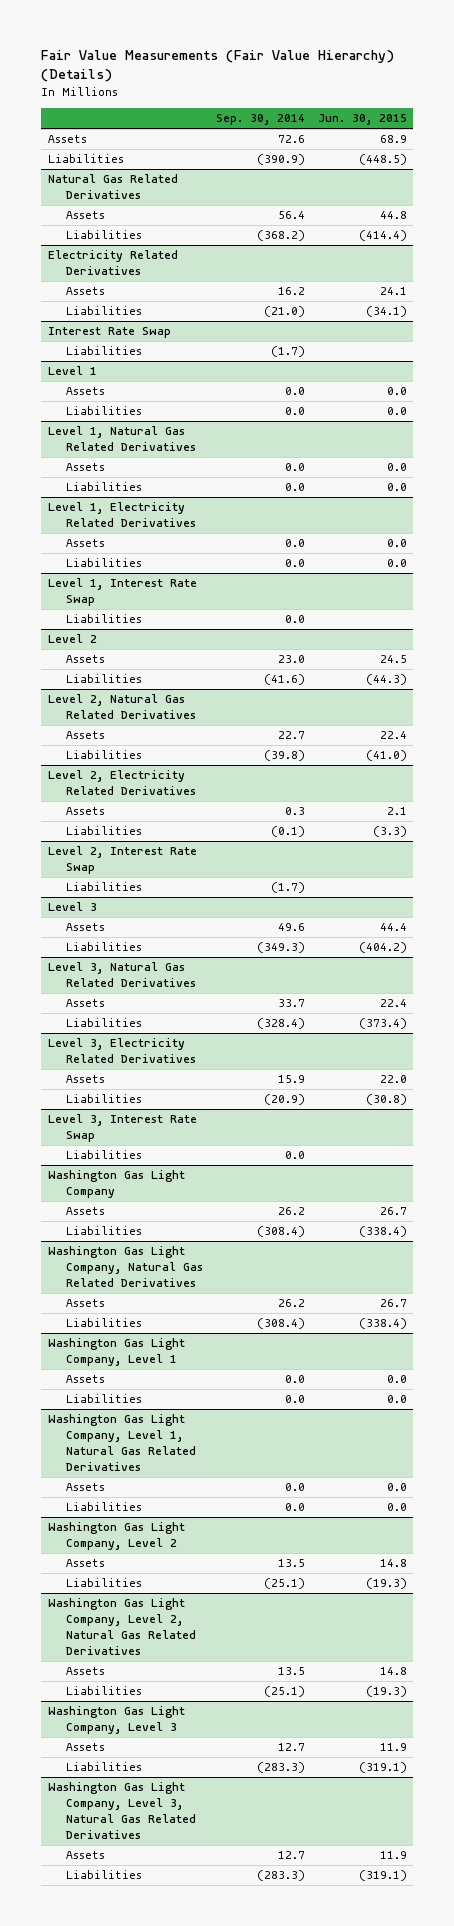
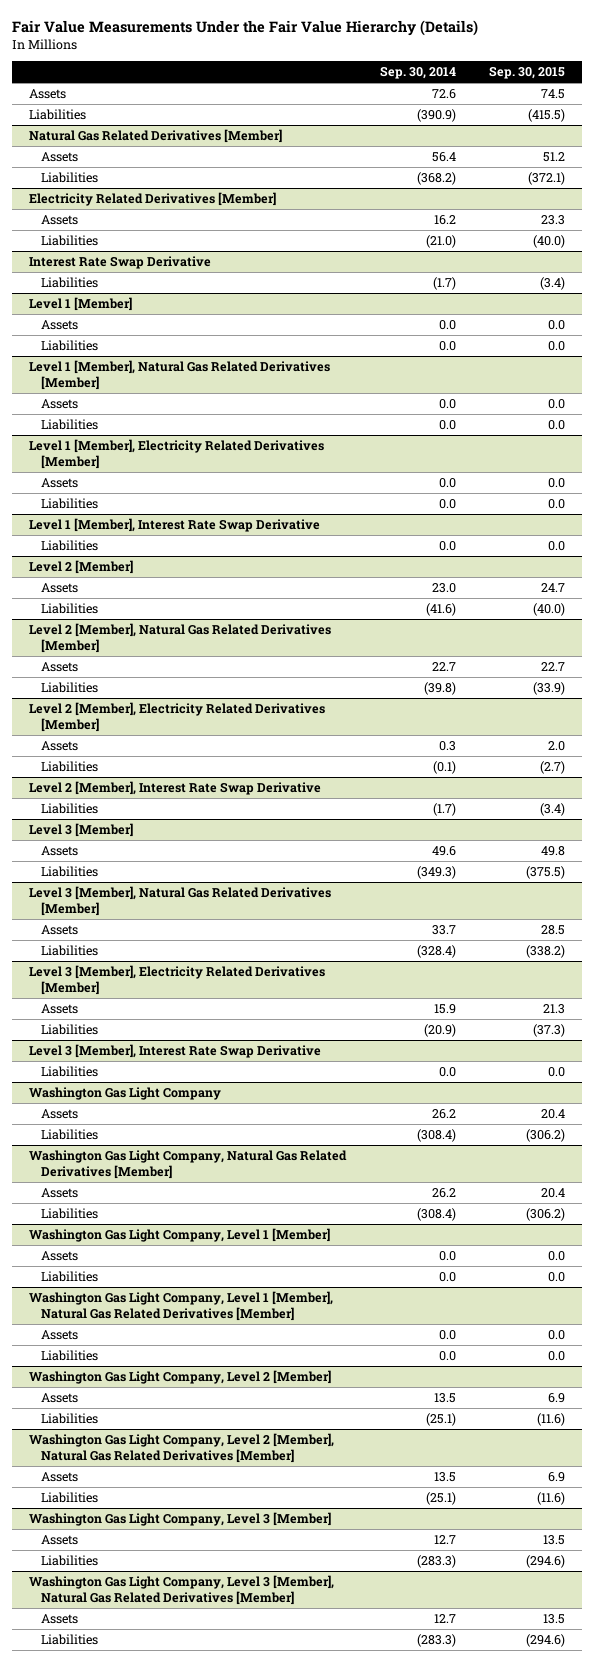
- Fair Value Measurements (Fair Value Hierarchy) (Details)
+ Fair Value Measurements Under the Fair Value Hierarchy (Details)
- | Sep. 30, 2014 | Jun. 30, 2015
+ | Sep. 30, 2014 | Sep. 30, 2015
- Natural Gas Related Derivatives
+ Natural Gas Related Derivatives [Member]
- Electricity Related Derivatives
+ Electricity Related Derivatives [Member]
- Interest Rate Swap
+ Interest Rate Swap Derivative
- Level 1
+ Level 1 [Member]
- Level 1, Natural Gas Related Derivatives
+ Level 1 [Member], Natural Gas Related Derivatives [Member]
- Level 1, Electricity Related Derivatives
+ Level 1 [Member], Electricity Related Derivatives [Member]
- Level 1, Interest Rate Swap
+ Level 1 [Member], Interest Rate Swap Derivative
- Level 2
+ Level 2 [Member]
- Level 2, Natural Gas Related Derivatives
+ Level 2 [Member], Natural Gas Related Derivatives [Member]
- Level 2, Electricity Related Derivatives
+ Level 2 [Member], Electricity Related Derivatives [Member]
- Level 2, Interest Rate Swap
+ Level 2 [Member], Interest Rate Swap Derivative
- Level 3
+ Level 3 [Member]
- Level 3, Natural Gas Related Derivatives
+ Level 3 [Member], Natural Gas Related Derivatives [Member]
- Level 3, Electricity Related Derivatives
+ Level 3 [Member], Electricity Related Derivatives [Member]
- Level 3, Interest Rate Swap
+ Level 3 [Member], Interest Rate Swap Derivative
- Washington Gas Light Company, Natural Gas Related Derivatives
+ Washington Gas Light Company, Natural Gas Related Derivatives [Member]
- Washington Gas Light Company, Level 1
+ Washington Gas Light Company, Level 1 [Member]
- Washington Gas Light Company, Level 1, Natural Gas Related Derivatives
+ Washington Gas Light Company, Level 1 [Member], Natural Gas Related Derivatives [Member]
- Washington Gas Light Company, Level 2
+ Washington Gas Light Company, Level 2 [Member]
- Washington Gas Light Company, Level 2, Natural Gas Related Derivatives
+ Washington Gas Light Company, Level 2 [Member], Natural Gas Related Derivatives [Member]
- Washington Gas Light Company, Level 3
+ Washington Gas Light Company, Level 3 [Member]
- Washington Gas Light Company, Level 3, Natural Gas Related Derivatives
+ Washington Gas Light Company, Level 3 [Member], Natural Gas Related Derivatives [Member]

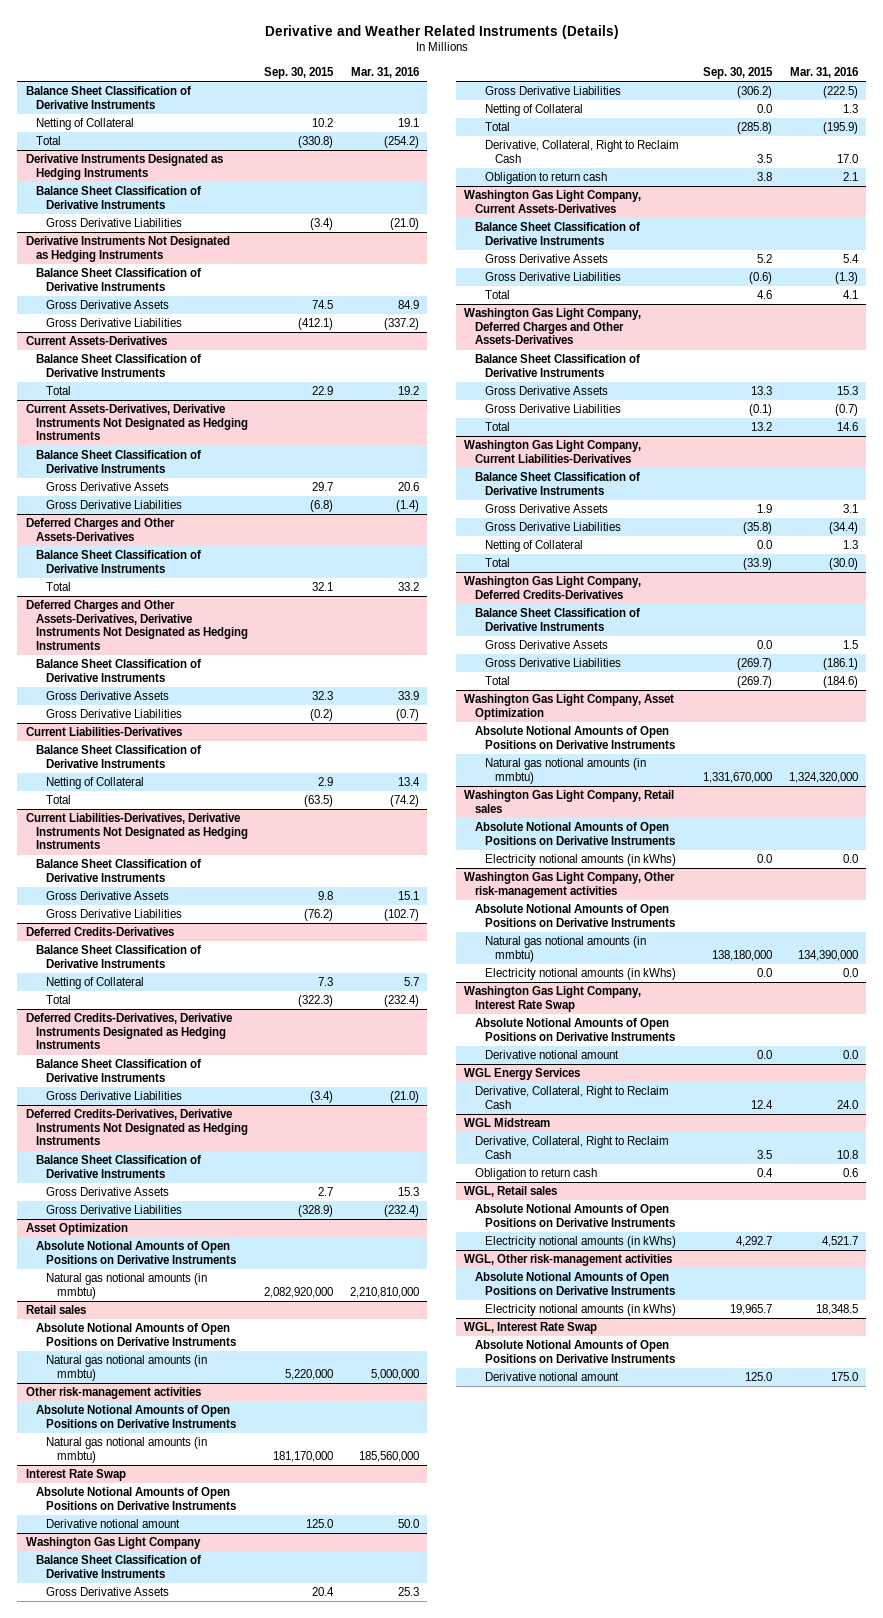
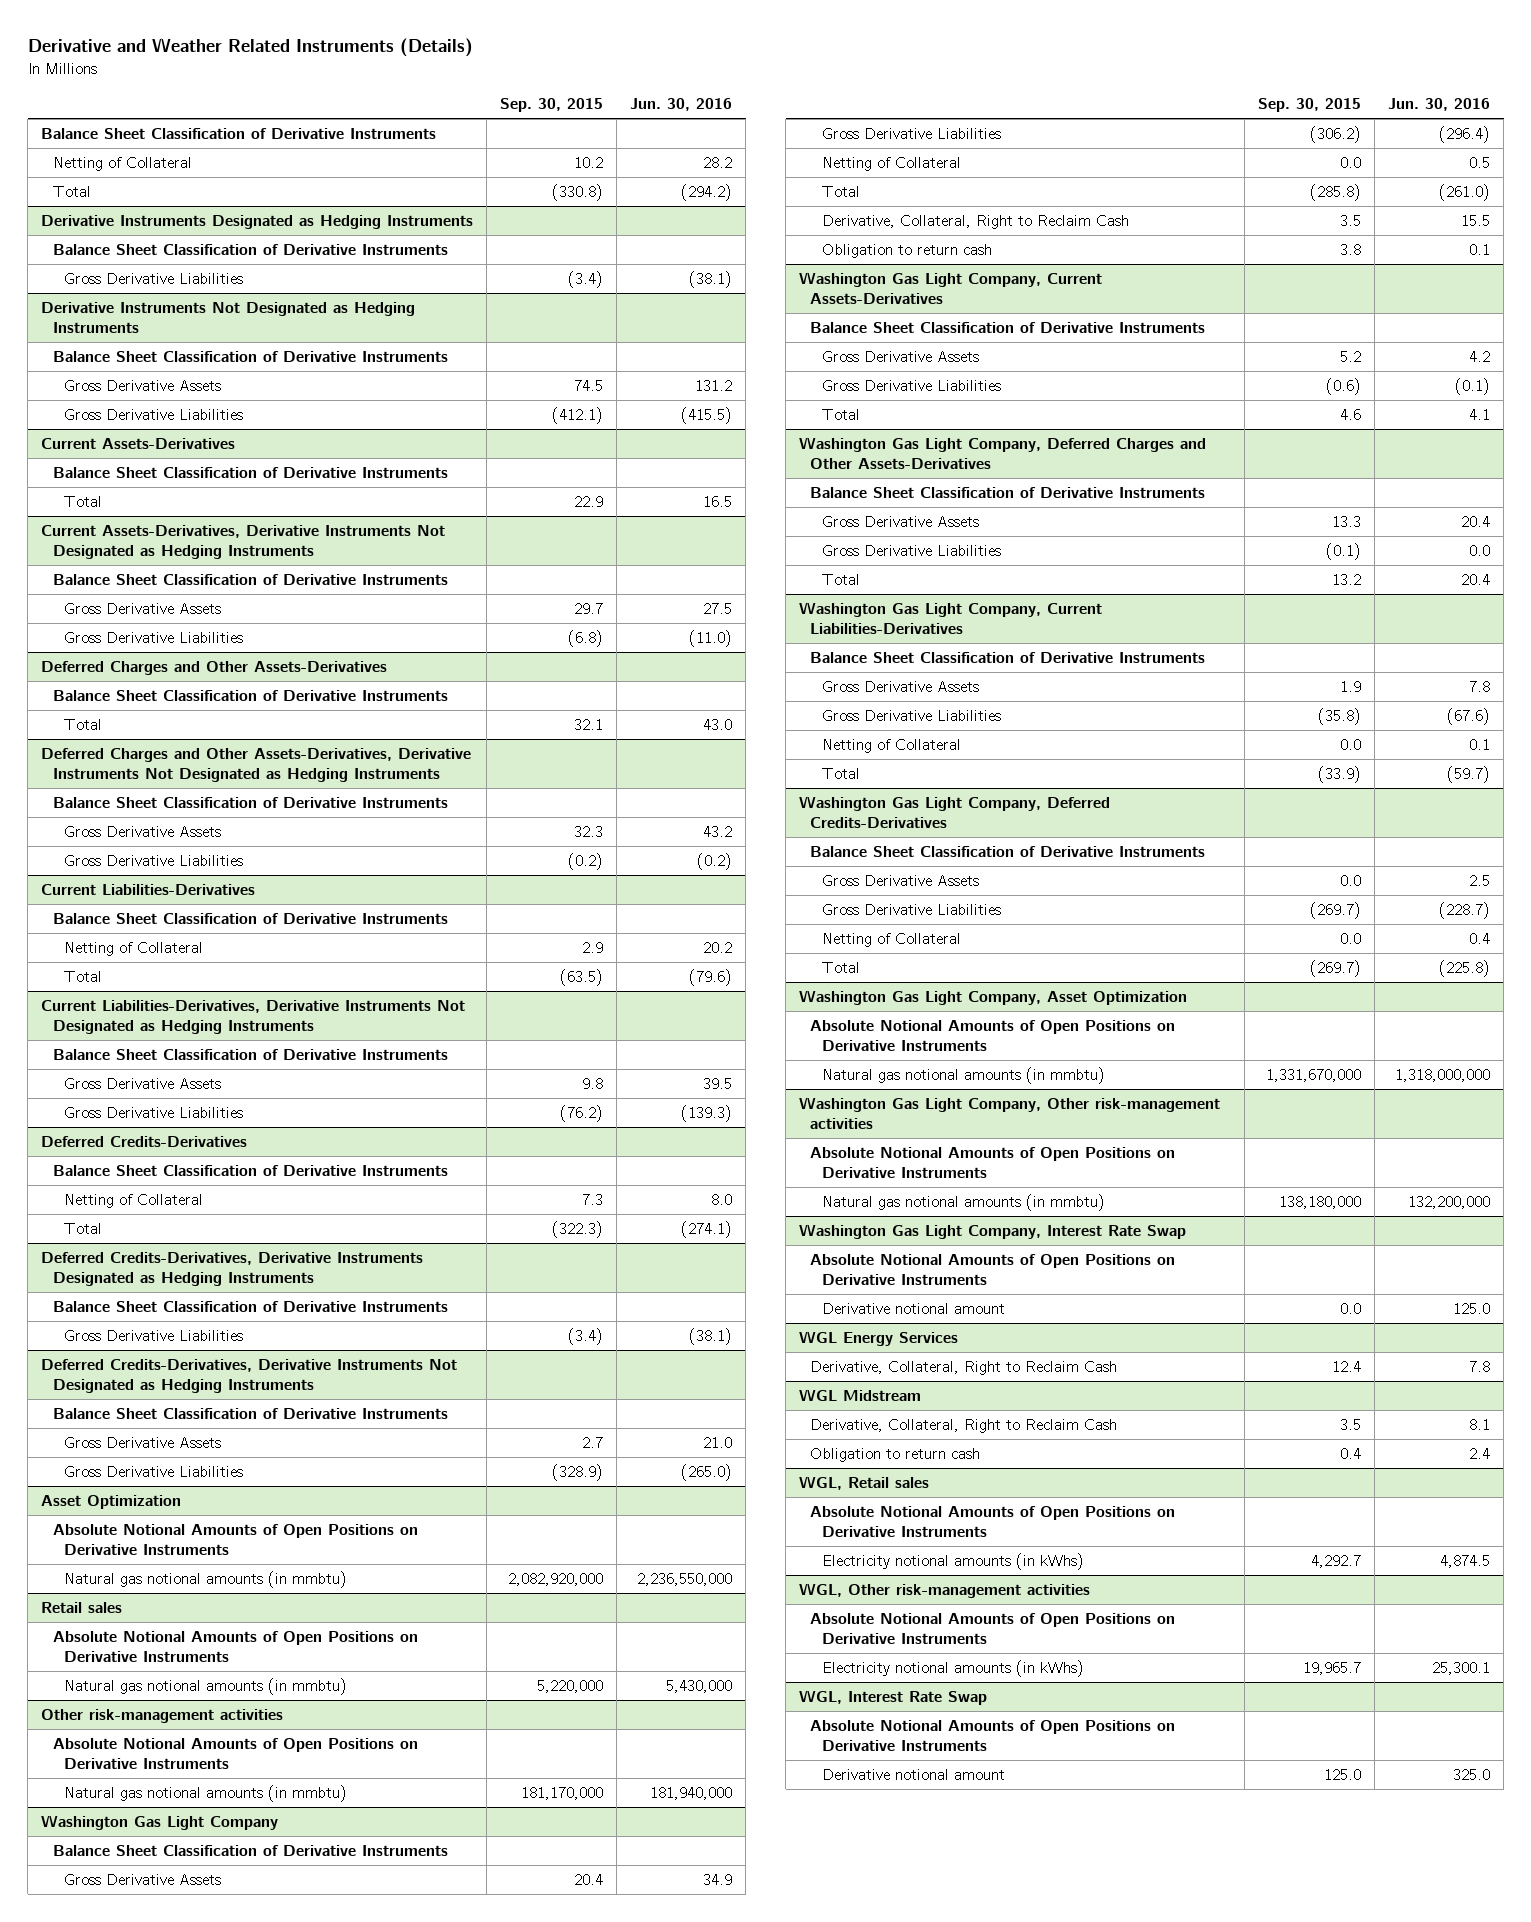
- | Sep. 30, 2015 | Mar. 31, 2016
+ | Sep. 30, 2015 | Jun. 30, 2016
- Interest Rate Swap
- Absolute Notional Amounts of Open Positions on Derivative Instruments
- Derivative notional amount | 125.0 | 50.0
@ Washington Gas Light Company, Deferred Credits-Derivatives
+ Netting of Collateral | 0.0 | 0.4
- Washington Gas Light Company, Retail sales
- Absolute Notional Amounts of Open Positions on Derivative Instruments
- Electricity notional amounts (in kWhs) | 0.0 | 0.0
@ Washington Gas Light Company, Other risk-management activities
- Electricity notional amounts (in kWhs) | 0.0 | 0.0

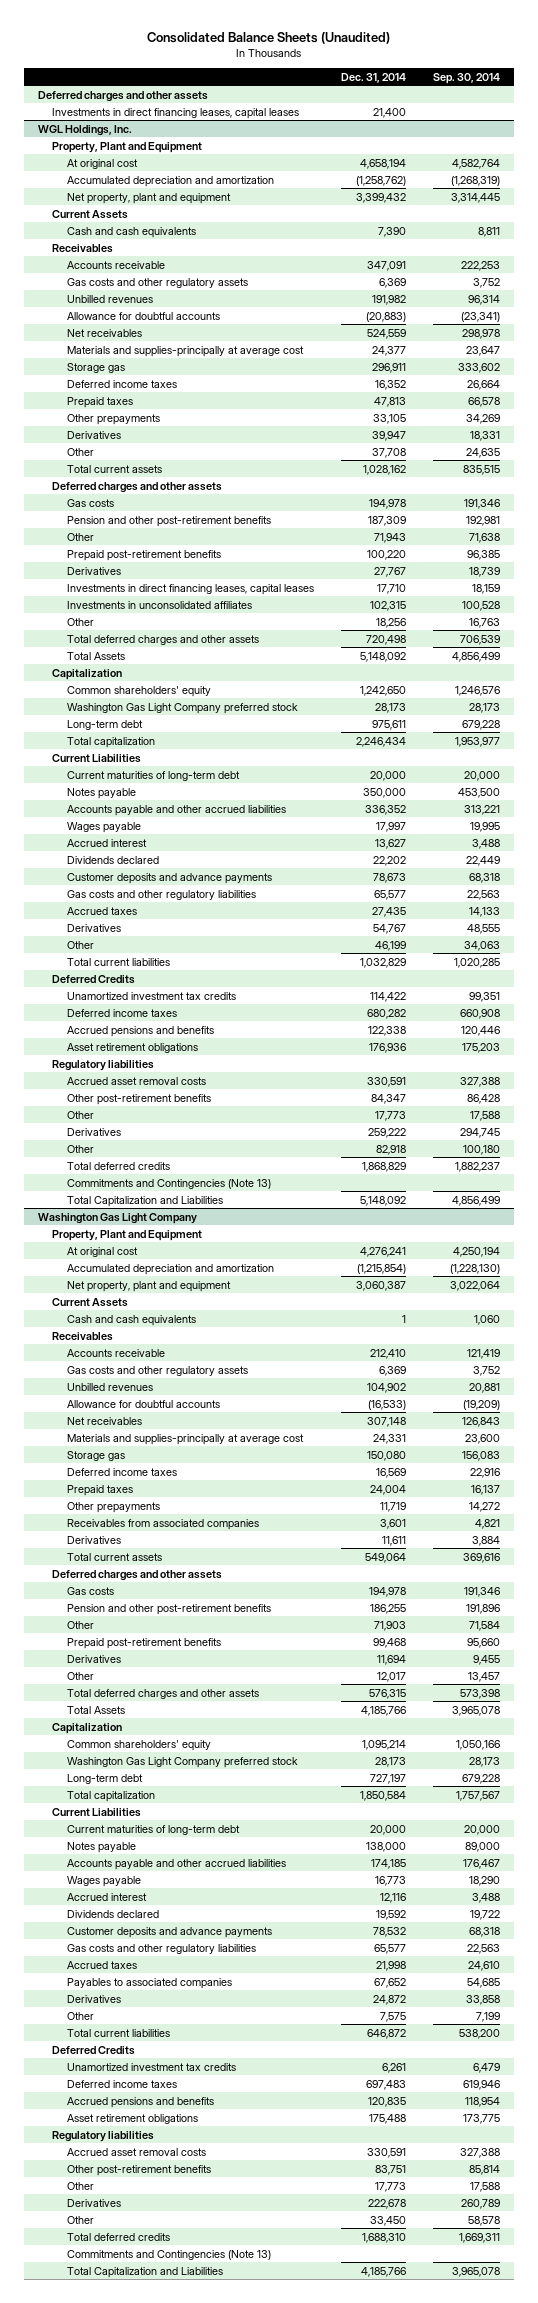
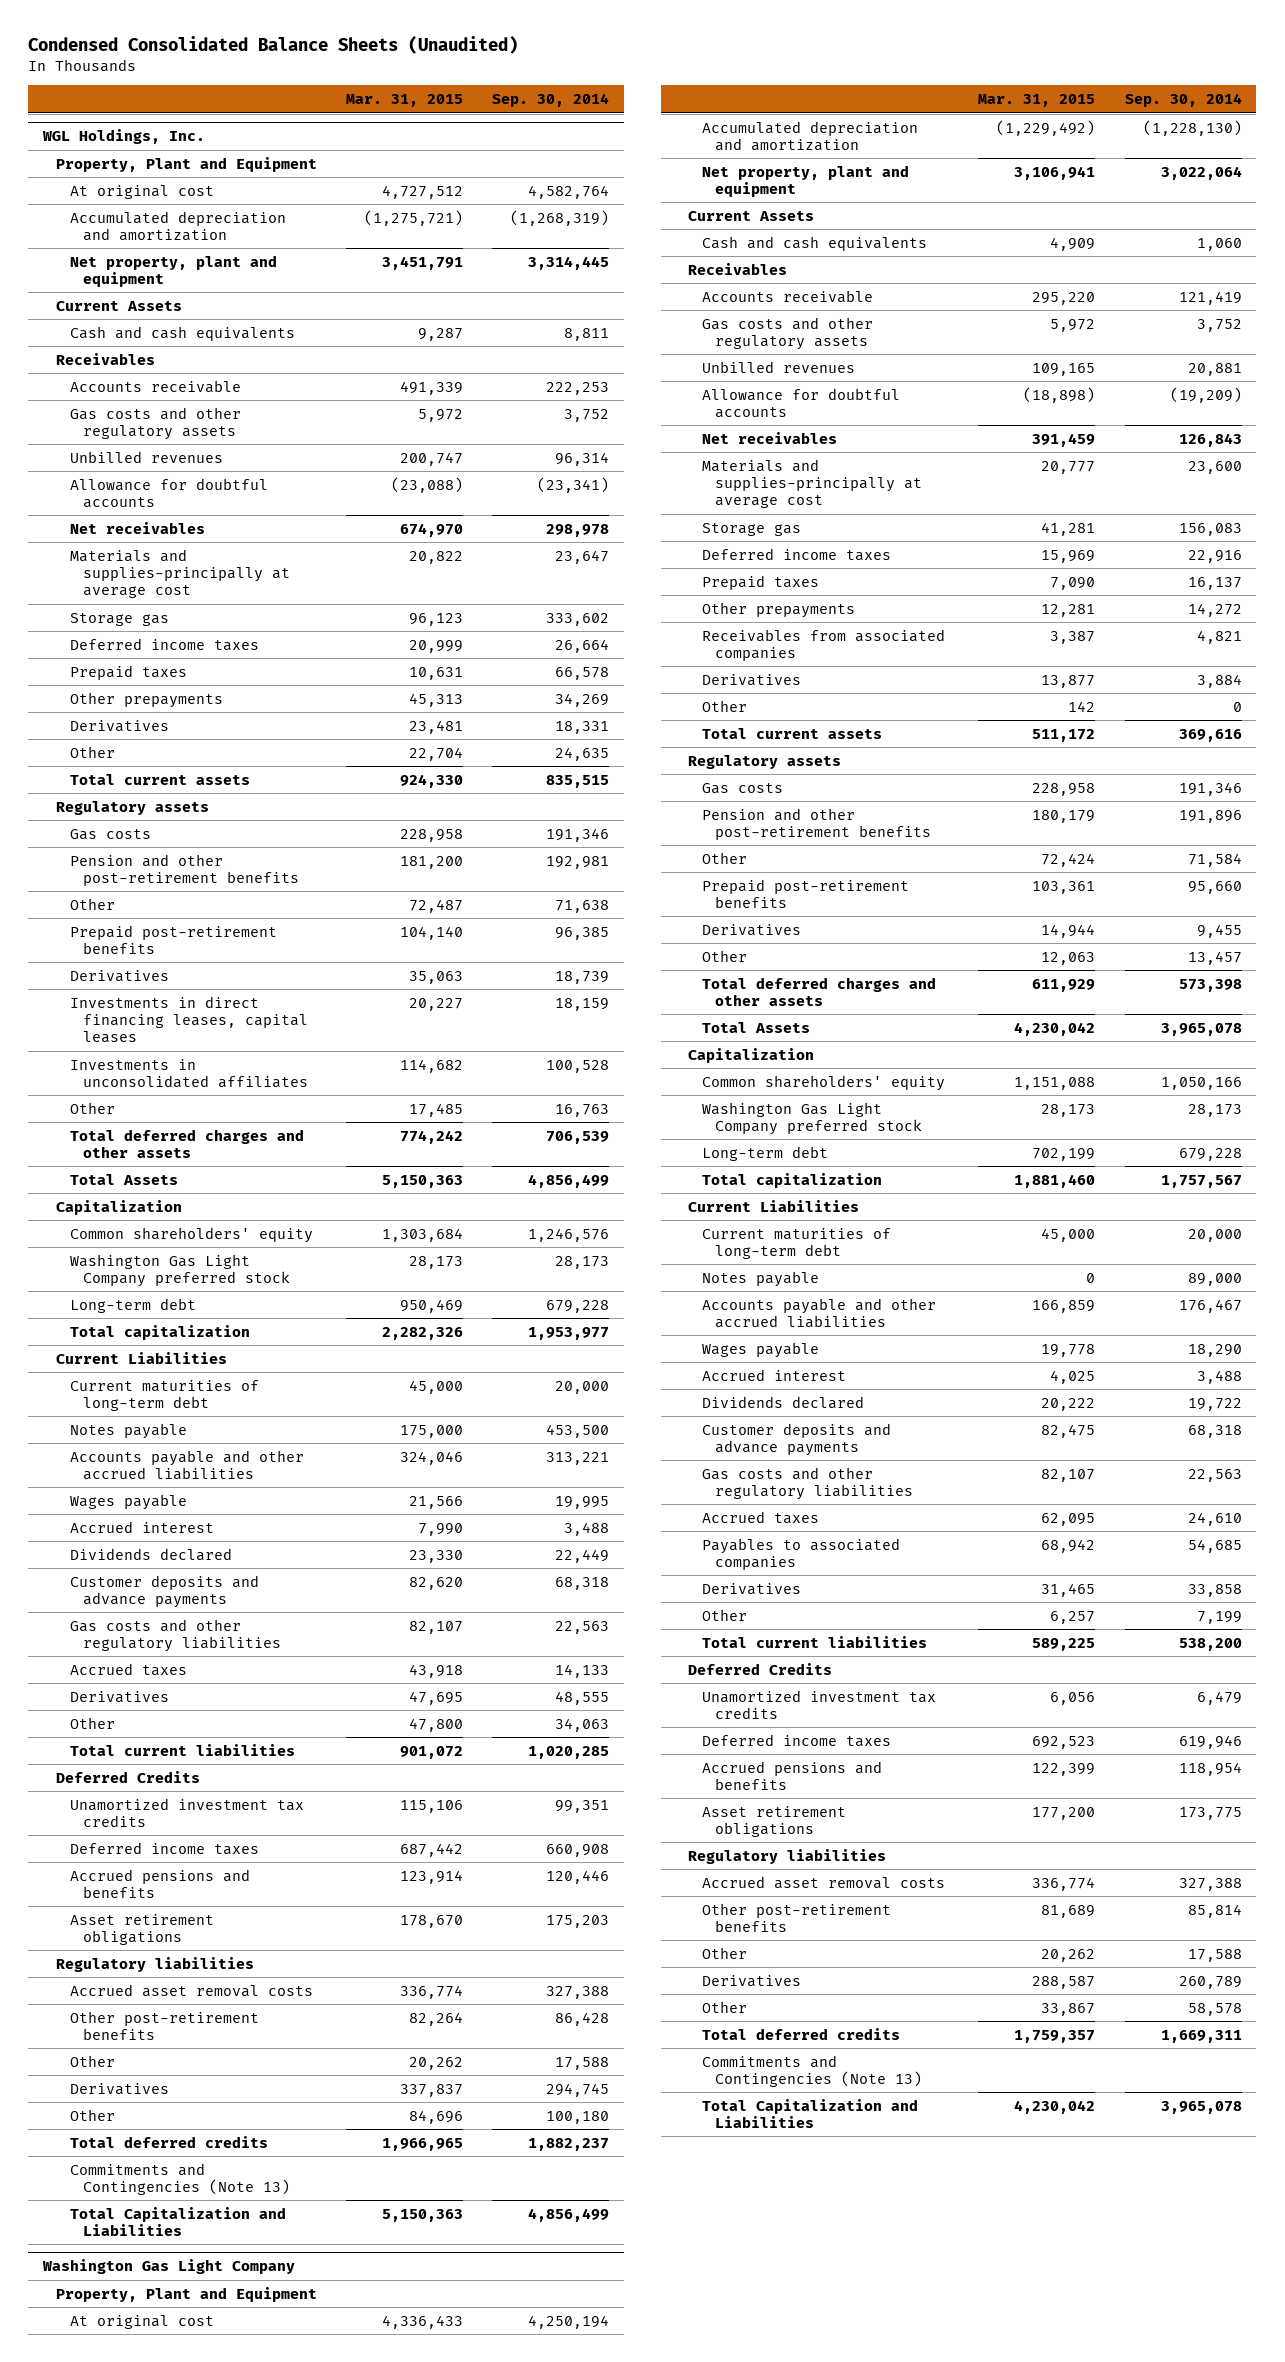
- Consolidated Balance Sheets (Unaudited)
+ Condensed Consolidated Balance Sheets (Unaudited)
- | Dec. 31, 2014 | Sep. 30, 2014
+ | Mar. 31, 2015 | Sep. 30, 2014
- Deferred charges and other assets
- Investments in direct financing leases, capital leases | 21,400 |
@ WGL Holdings, Inc.
- Deferred charges and other assets
+ Regulatory assets
@ Washington Gas Light Company
+ Other | 142 | 0
- Deferred charges and other assets
+ Regulatory assets

